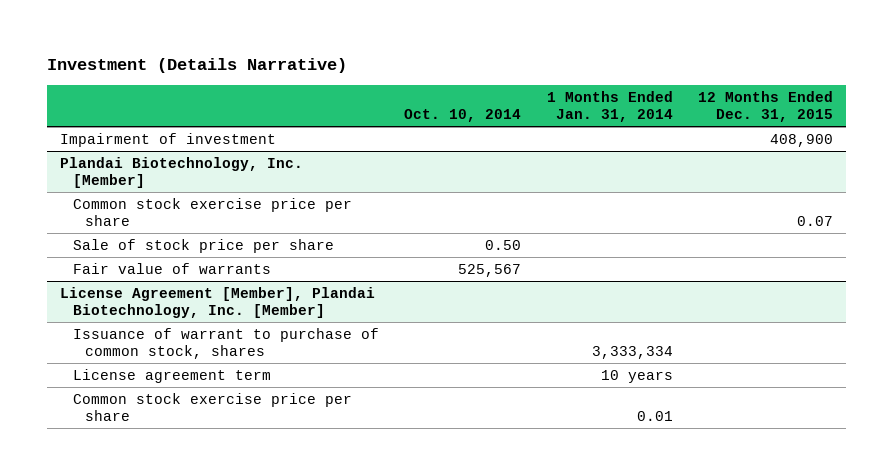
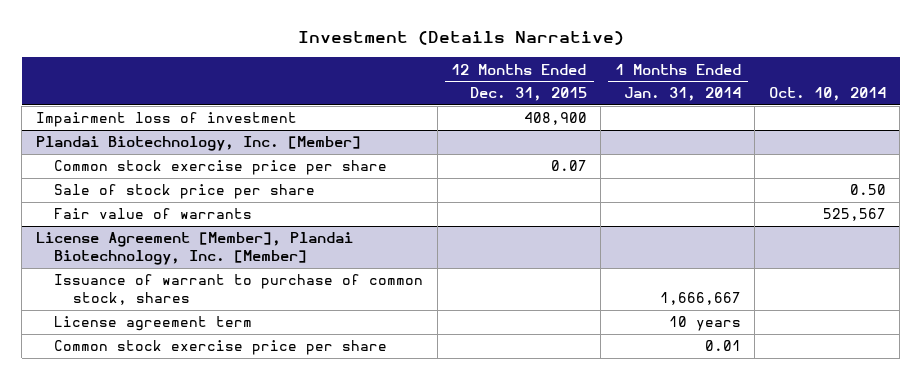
- | Oct. 10, 2014 | 1 Months Ended Jan. 31, 2014 | 12 Months Ended Dec. 31, 2015
+ | 12 Months Ended Dec. 31, 2015 | 1 Months Ended Jan. 31, 2014 | Oct. 10, 2014
- Impairment of investment | | | 408,900
+ Impairment loss of investment | 408,900 | |
@ License Agreement [Member], Plandai Biotechnology, Inc. [Member]
- Issuance of warrant to purchase of common stock, shares | | 3,333,334 |
+ Issuance of warrant to purchase of common stock, shares | | 1,666,667 |

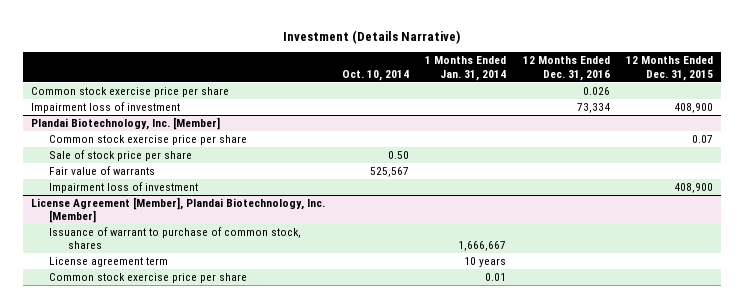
- | 12 Months Ended Dec. 31, 2015 | 1 Months Ended Jan. 31, 2014 | Oct. 10, 2014
+ | Oct. 10, 2014 | 1 Months Ended Jan. 31, 2014 | 12 Months Ended Dec. 31, 2016 | 12 Months Ended Dec. 31, 2015
+ Common stock exercise price per share | | | 0.026 |
@ Plandai Biotechnology, Inc. [Member]
+ Impairment loss of investment | | | | 408,900

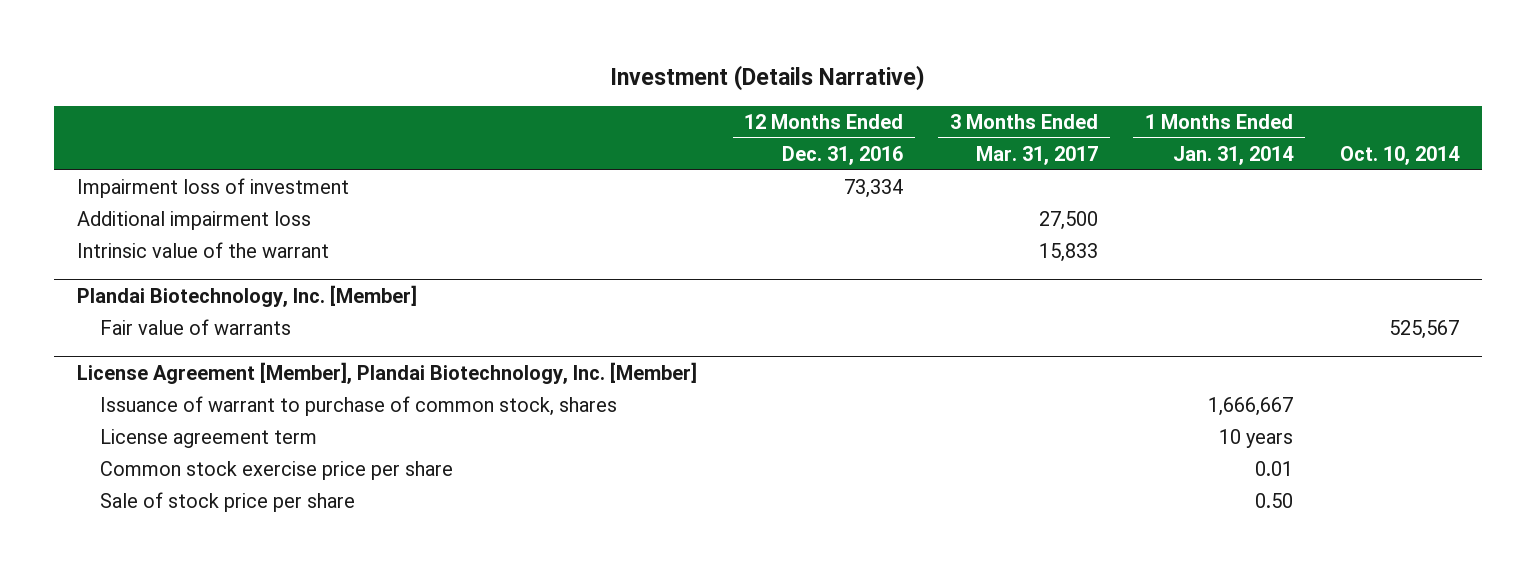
- | Oct. 10, 2014 | 1 Months Ended Jan. 31, 2014 | 12 Months Ended Dec. 31, 2016 | 12 Months Ended Dec. 31, 2015
+ | 12 Months Ended Dec. 31, 2016 | 3 Months Ended Mar. 31, 2017 | 1 Months Ended Jan. 31, 2014 | Oct. 10, 2014
- Common stock exercise price per share | | | 0.026 |
+ Additional impairment loss | | 27,500 | |
+ Intrinsic value of the warrant | | 15,833 | |
@ Plandai Biotechnology, Inc. [Member]
- Common stock exercise price per share | | | | 0.07
- Sale of stock price per share | 0.50 | | |
- Impairment loss of investment | | | | 408,900
@ License Agreement [Member], Plandai Biotechnology, Inc. [Member]
+ Sale of stock price per share | | | 0.50 |

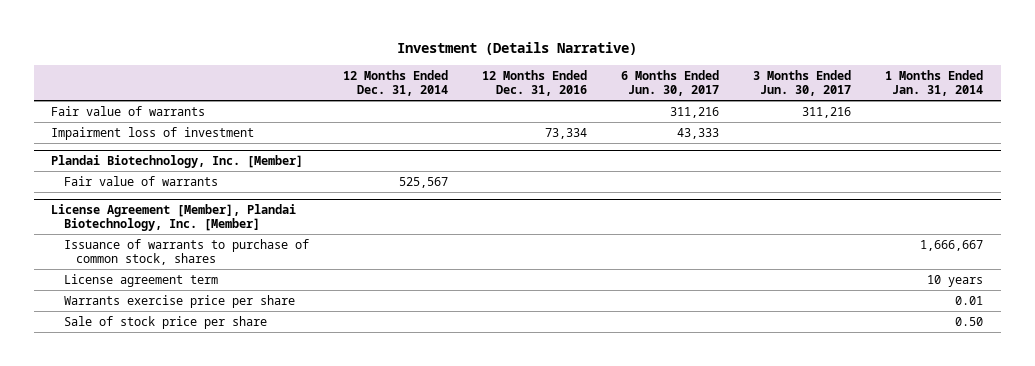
- | 12 Months Ended Dec. 31, 2016 | 3 Months Ended Mar. 31, 2017 | 1 Months Ended Jan. 31, 2014 | Oct. 10, 2014
+ | 12 Months Ended Dec. 31, 2014 | 12 Months Ended Dec. 31, 2016 | 6 Months Ended Jun. 30, 2017 | 3 Months Ended Jun. 30, 2017 | 1 Months Ended Jan. 31, 2014
+ Fair value of warrants | | | 311,216 | 311,216 |
- Additional impairment loss | | 27,500 | |
- Intrinsic value of the warrant | | 15,833 | |
@ License Agreement [Member], Plandai Biotechnology, Inc. [Member]
- Issuance of warrant to purchase of common stock, shares | | | 1,666,667 |
+ Issuance of warrants to purchase of common stock, shares | | | | | 1,666,667
- Common stock exercise price per share | | | 0.01 |
+ Warrants exercise price per share | | | | | 0.01

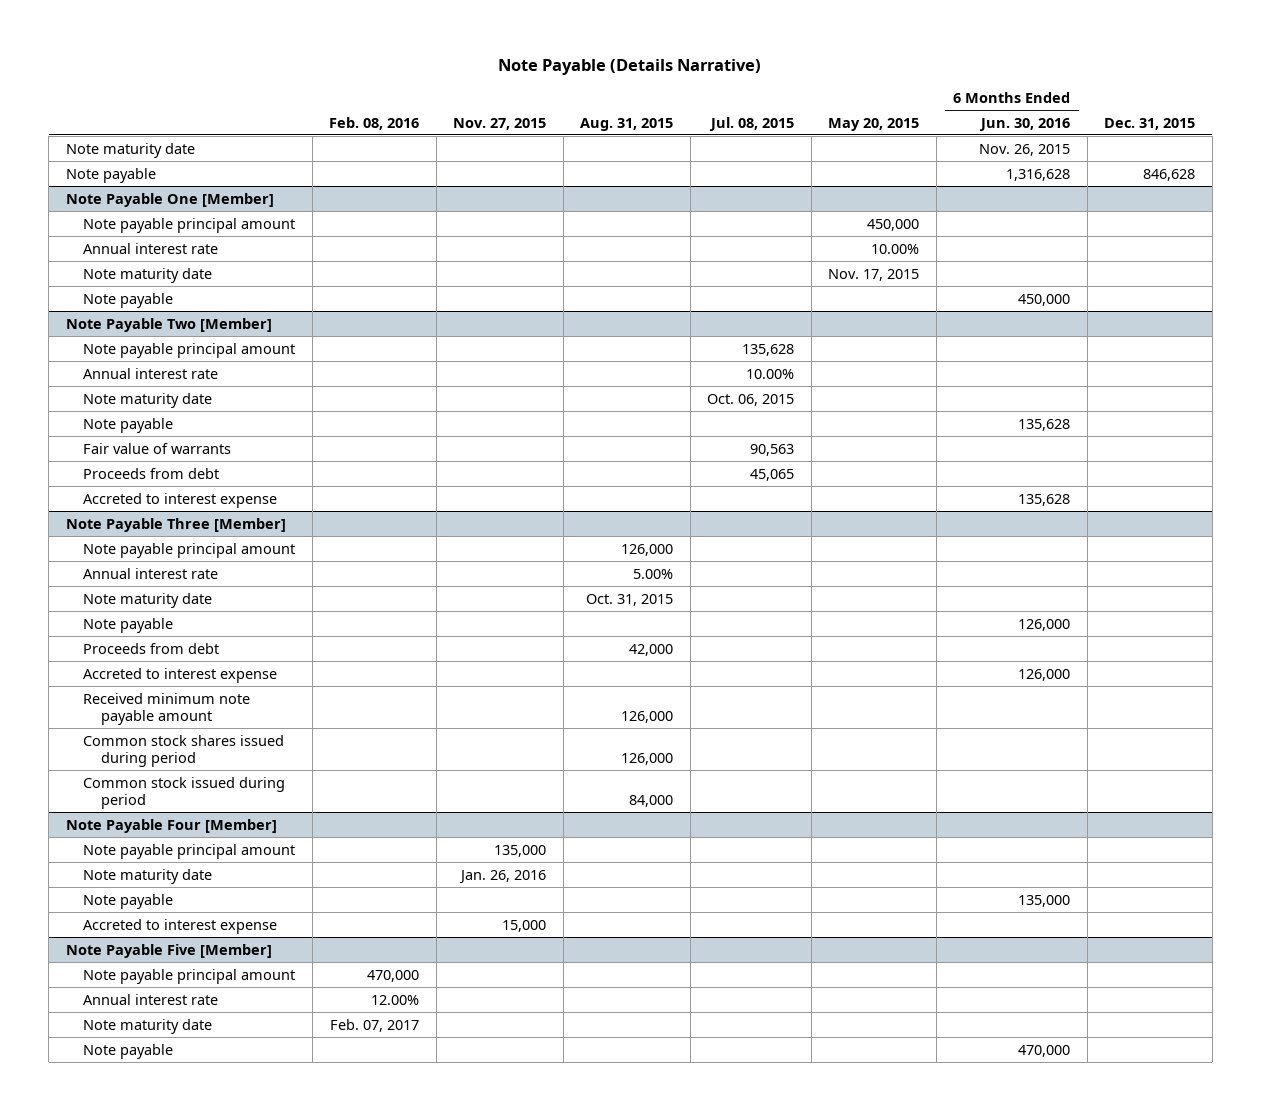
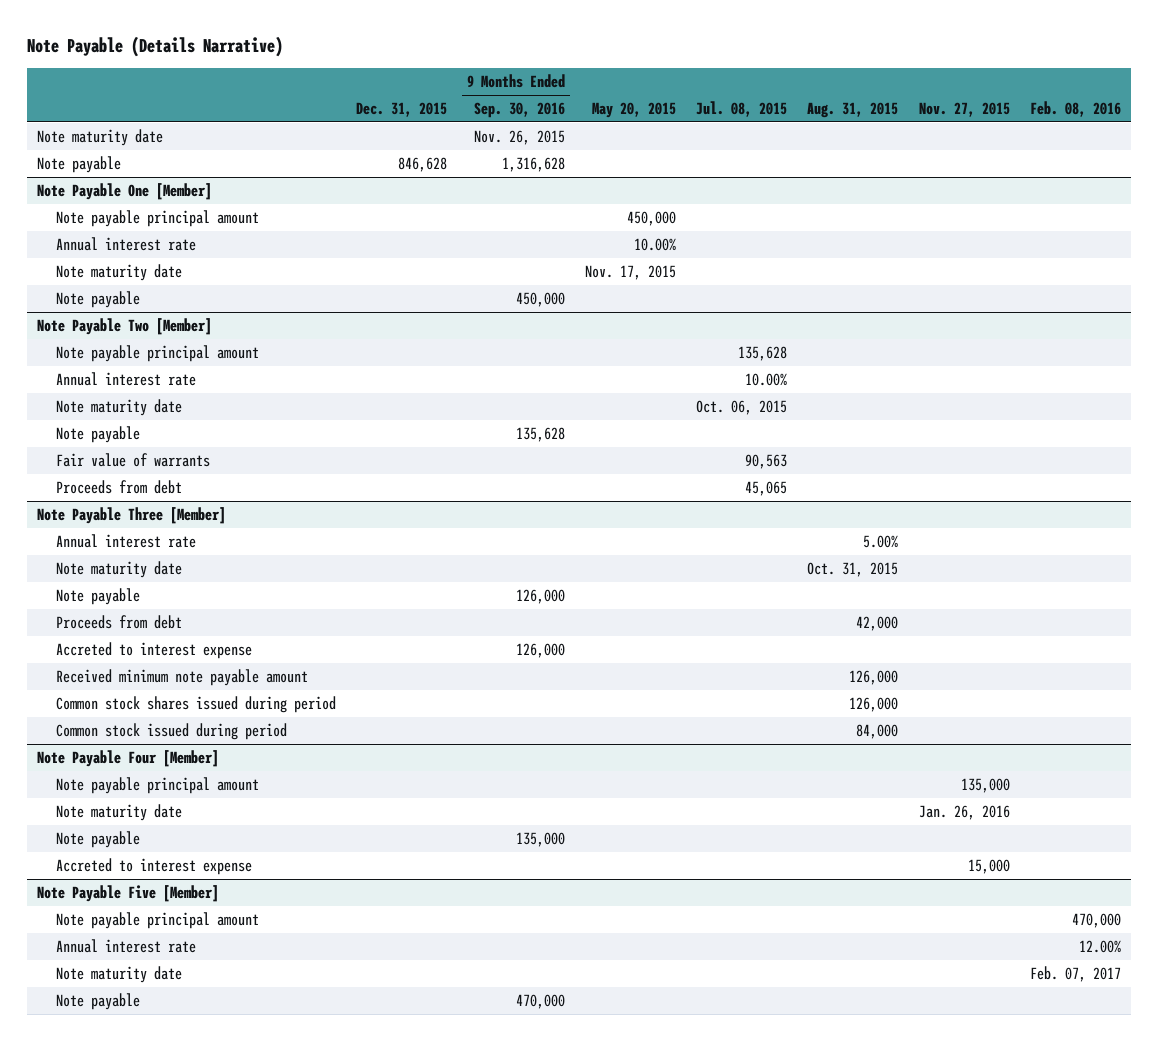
- | Feb. 08, 2016 | Nov. 27, 2015 | Aug. 31, 2015 | Jul. 08, 2015 | May 20, 2015 | 6 Months Ended Jun. 30, 2016 | Dec. 31, 2015
+ | Dec. 31, 2015 | 9 Months Ended Sep. 30, 2016 | May 20, 2015 | Jul. 08, 2015 | Aug. 31, 2015 | Nov. 27, 2015 | Feb. 08, 2016
@ Note Payable Two [Member]
- Accreted to interest expense | | | | | | 135,628 |
@ Note Payable Three [Member]
- Note payable principal amount | | | 126,000 | | | |

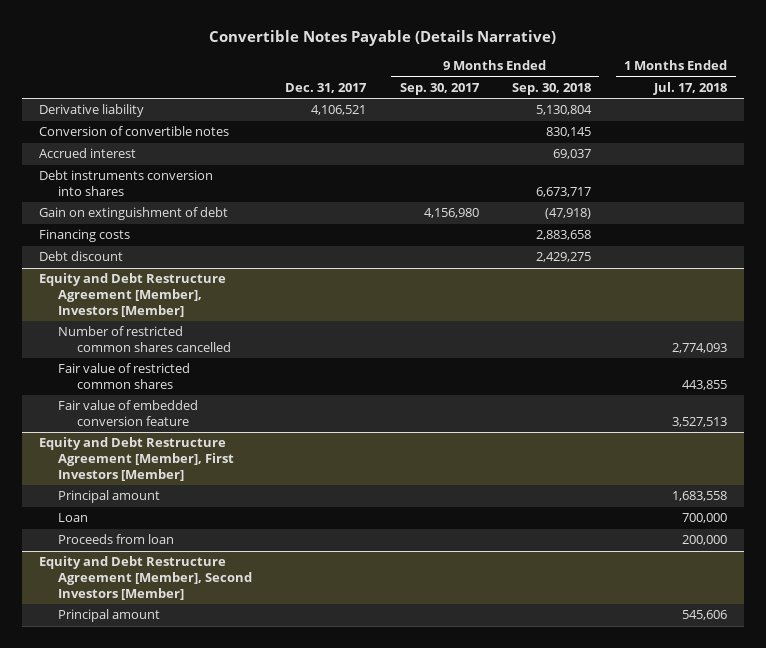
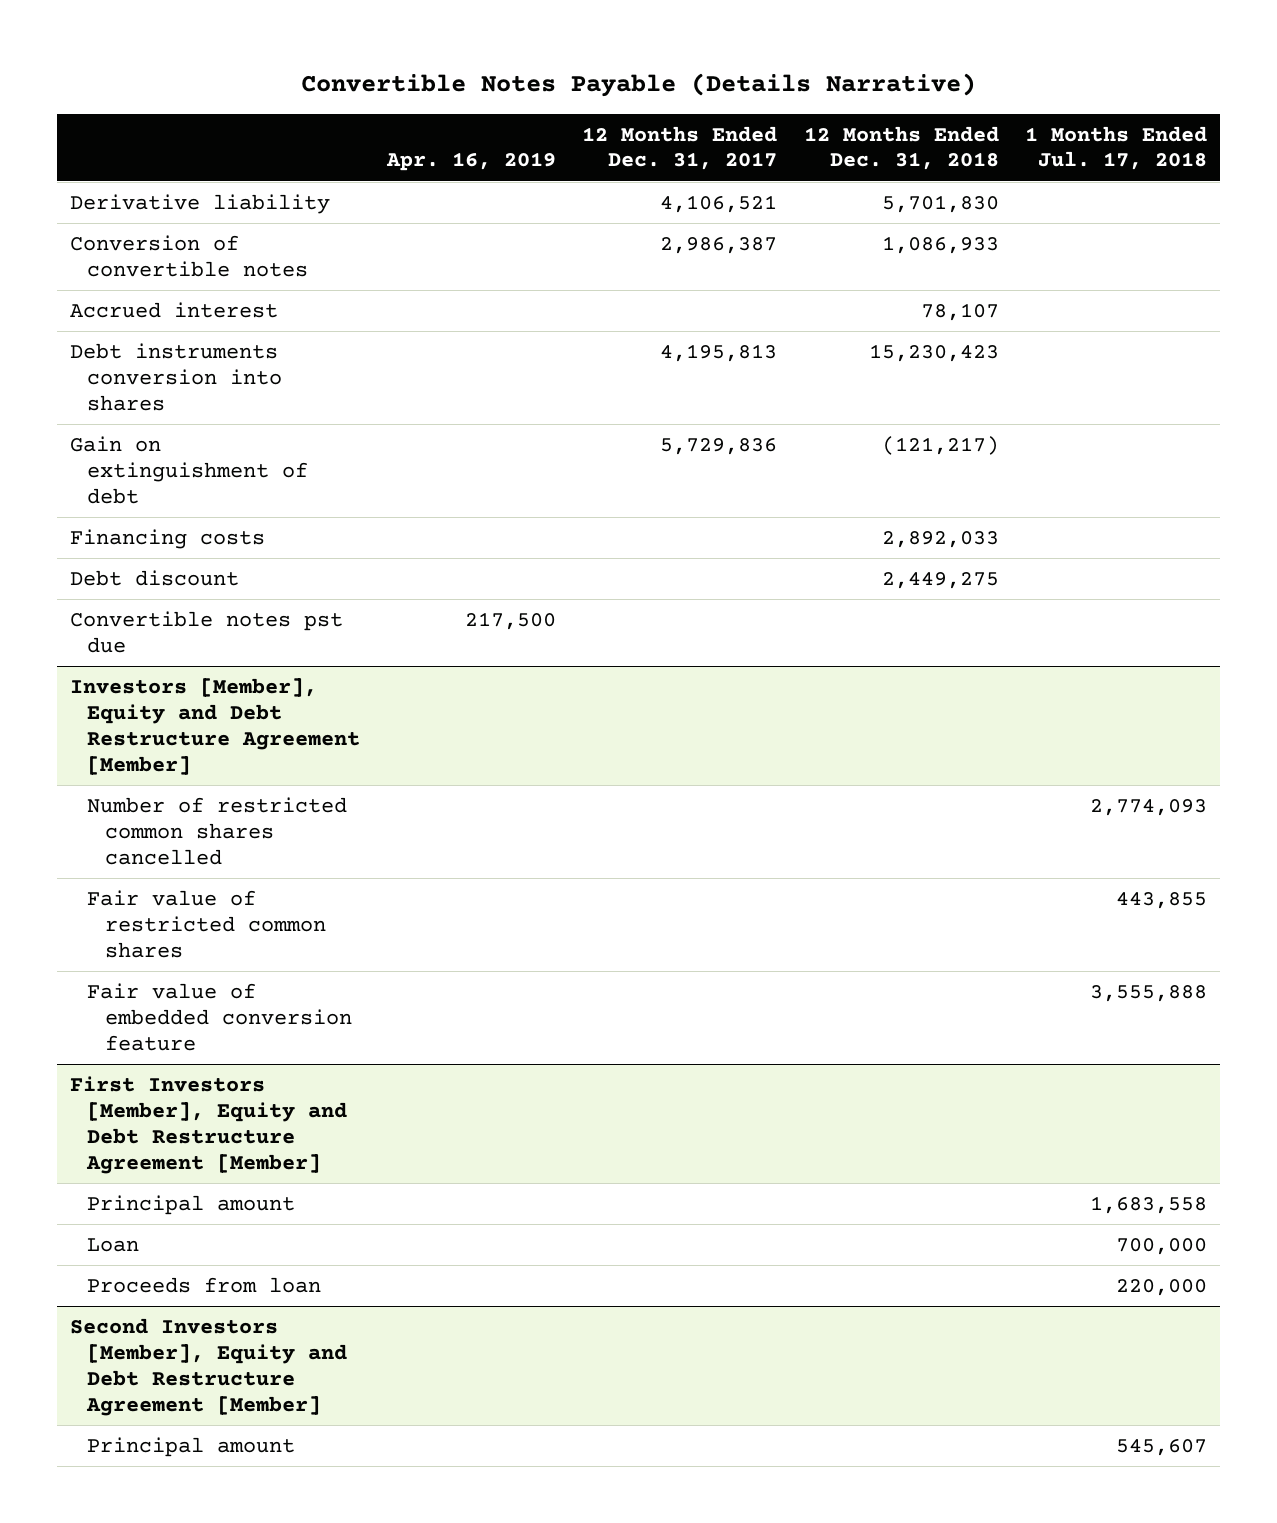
- | Dec. 31, 2017 | 9 Months Ended Sep. 30, 2017 | 9 Months Ended Sep. 30, 2018 | 1 Months Ended Jul. 17, 2018
+ | Apr. 16, 2019 | 12 Months Ended Dec. 31, 2017 | 12 Months Ended Dec. 31, 2018 | 1 Months Ended Jul. 17, 2018
- Equity and Debt Restructure Agreement [Member], Investors [Member]
+ Convertible notes pst due | 217,500 | | |
+ Investors [Member], Equity and Debt Restructure Agreement [Member]
- Fair value of embedded conversion feature | | | | 3,527,513
- Equity and Debt Restructure Agreement [Member], First Investors [Member]
+ Fair value of embedded conversion feature | | | | 3,555,888
+ First Investors [Member], Equity and Debt Restructure Agreement [Member]
- Proceeds from loan | | | | 200,000
- Equity and Debt Restructure Agreement [Member], Second Investors [Member]
- Principal amount | | | | 545,606
+ Proceeds from loan | | | | 220,000
+ Second Investors [Member], Equity and Debt Restructure Agreement [Member]
+ Principal amount | | | | 545,607

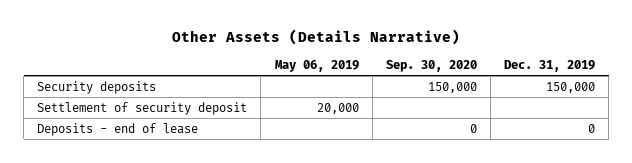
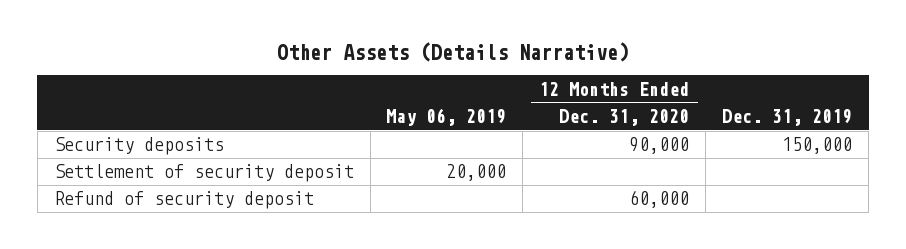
- | May 06, 2019 | Sep. 30, 2020 | Dec. 31, 2019
+ | May 06, 2019 | 12 Months Ended Dec. 31, 2020 | Dec. 31, 2019
- Deposits - end of lease | | 0 | 0
+ Refund of security deposit | | 60,000 |

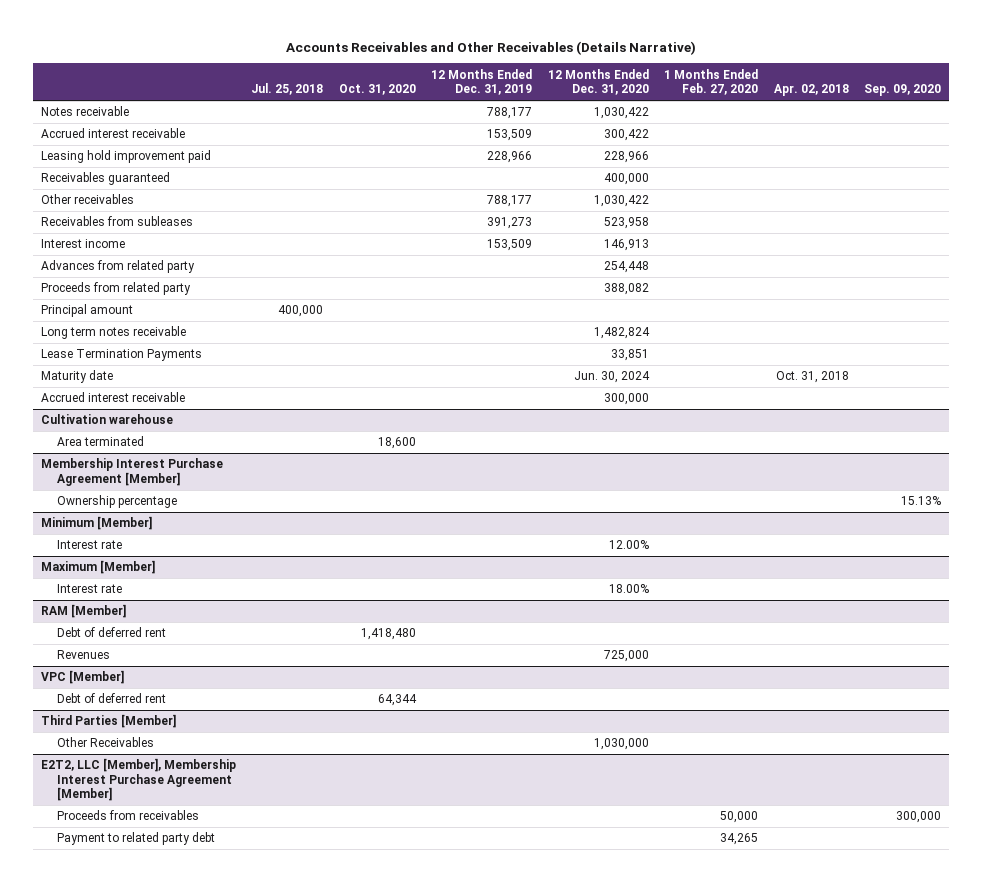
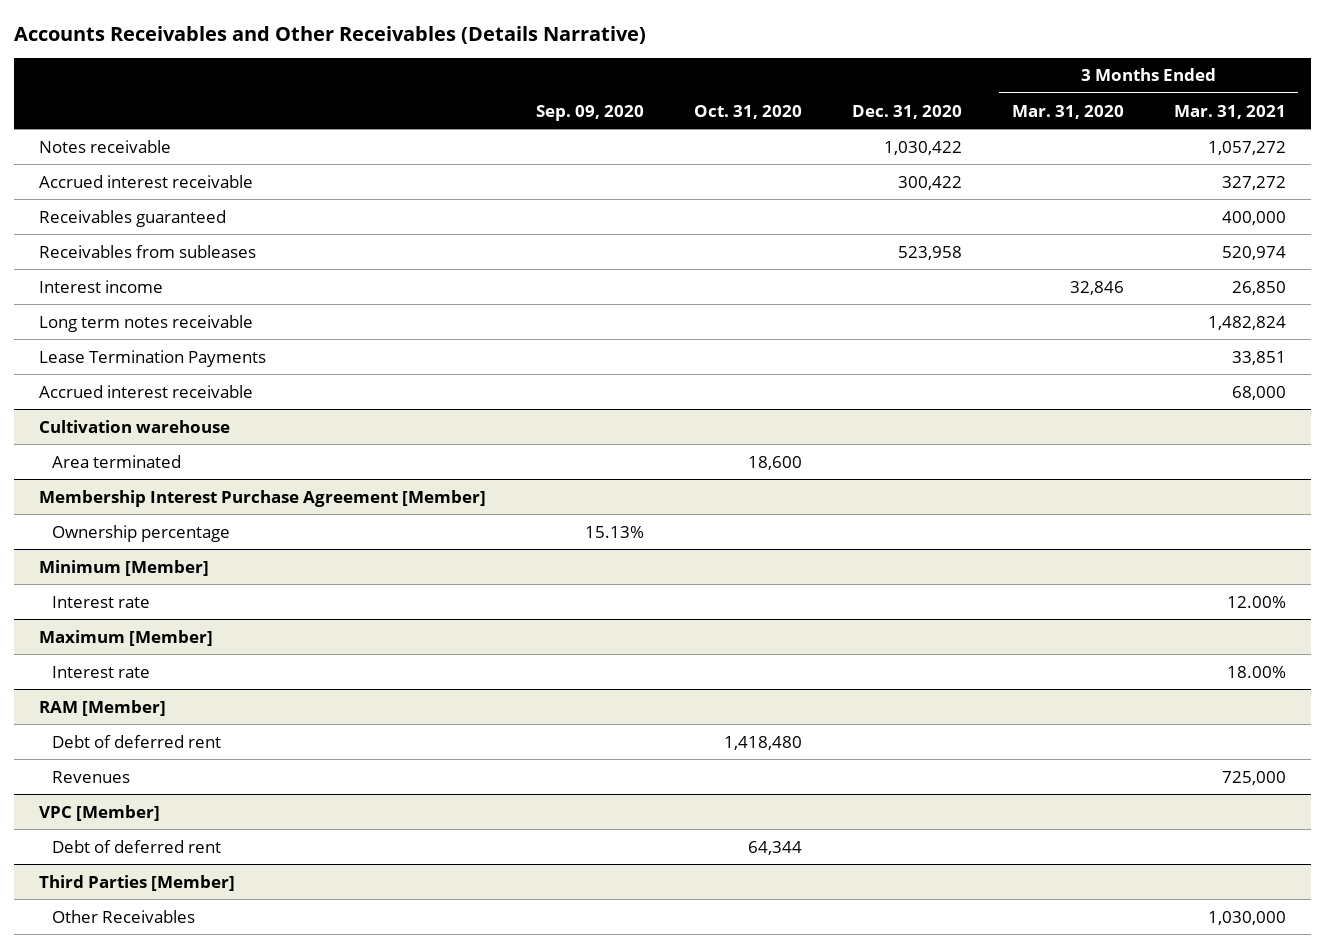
- | Jul. 25, 2018 | Oct. 31, 2020 | 12 Months Ended Dec. 31, 2019 | 12 Months Ended Dec. 31, 2020 | 1 Months Ended Feb. 27, 2020 | Apr. 02, 2018 | Sep. 09, 2020
+ | Sep. 09, 2020 | Oct. 31, 2020 | Dec. 31, 2020 | 3 Months Ended Mar. 31, 2020 | 3 Months Ended Mar. 31, 2021
- Leasing hold improvement paid | | | 228,966 | 228,966 | | |
- Other receivables | | | 788,177 | 1,030,422 | | |
- Advances from related party | | | | 254,448 | | |
- Proceeds from related party | | | | 388,082 | | |
- Principal amount | 400,000 | | | | | |
- Maturity date | | | | Jun. 30, 2024 | | Oct. 31, 2018 |
- E2T2, LLC [Member], Membership Interest Purchase Agreement [Member]
- Proceeds from receivables | | | | | 50,000 | | 300,000
- Payment to related party debt | | | | | 34,265 | |

